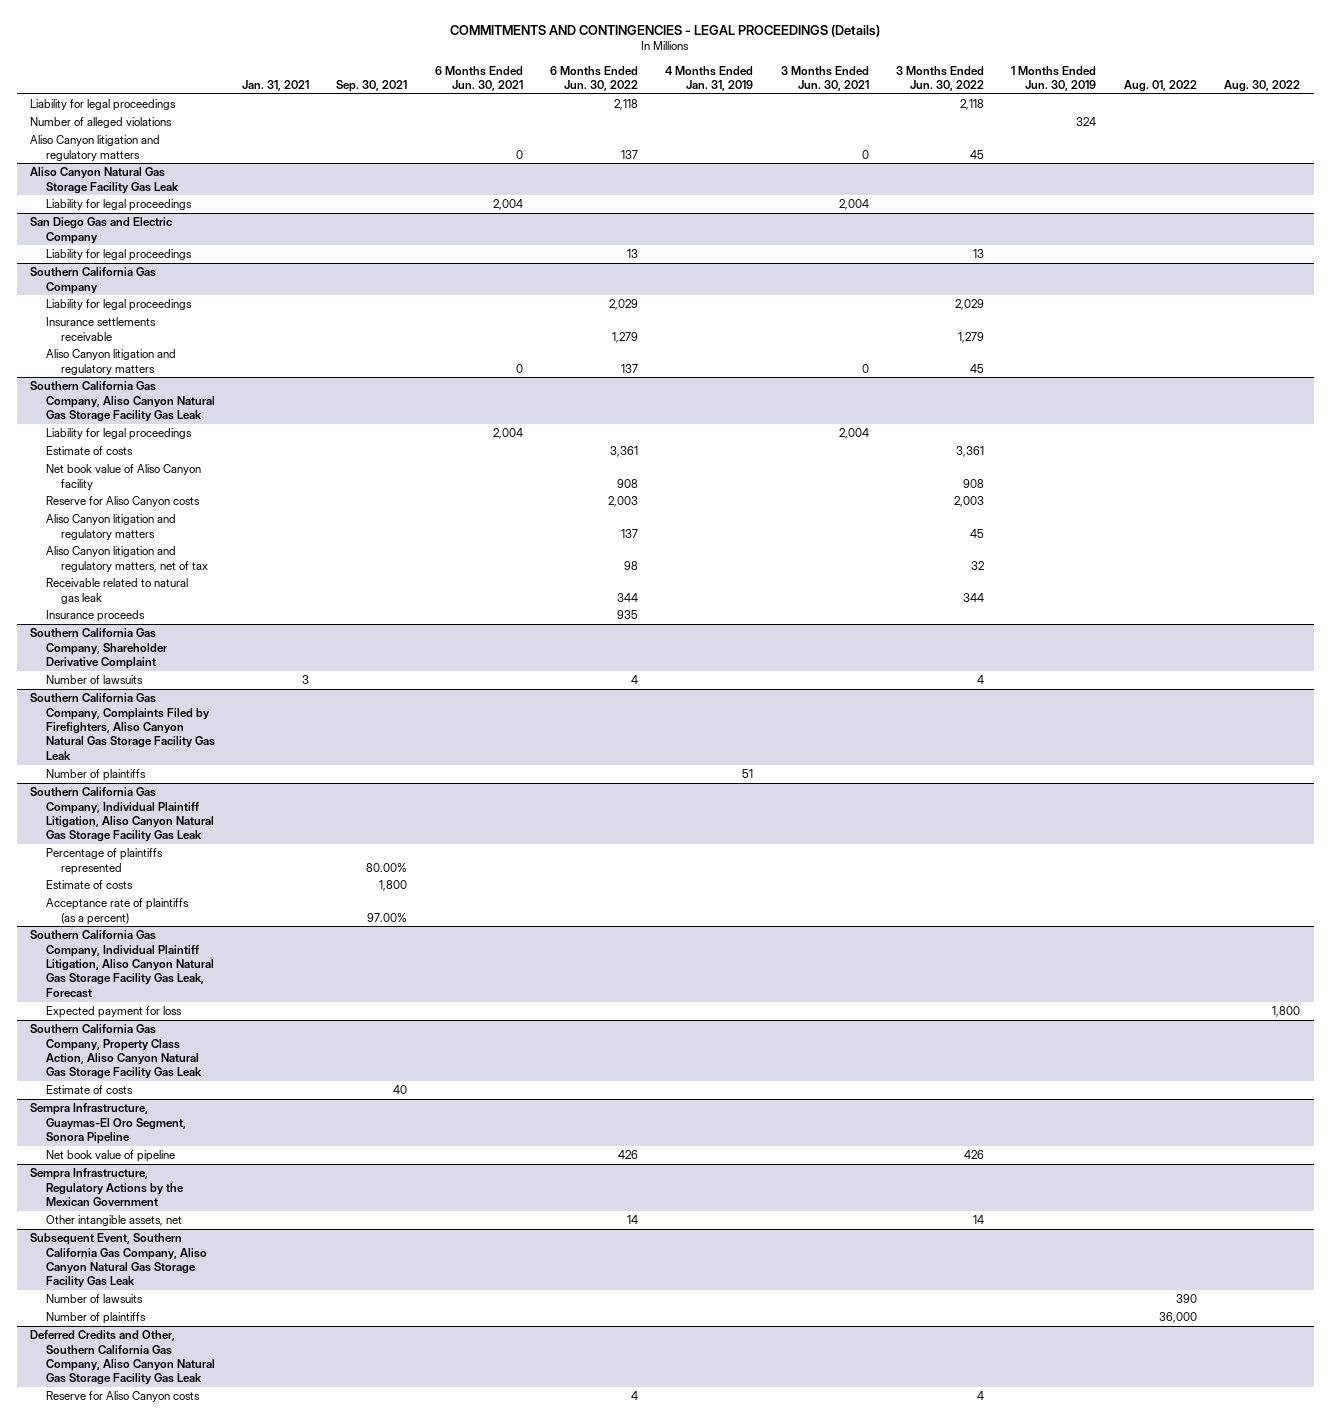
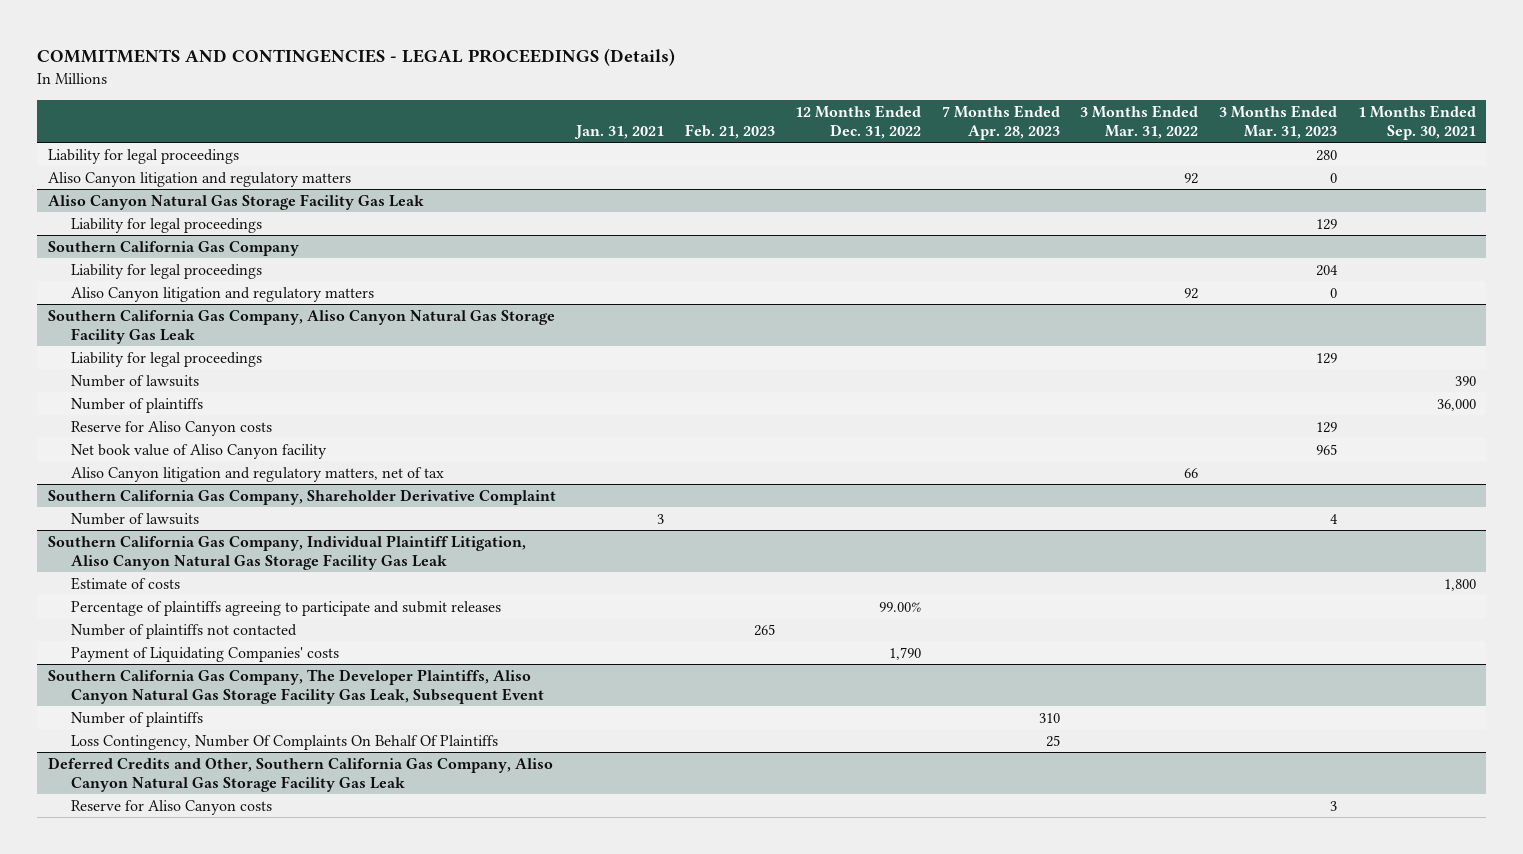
- | Jan. 31, 2021 | Sep. 30, 2021 | 6 Months Ended Jun. 30, 2021 | 6 Months Ended Jun. 30, 2022 | 4 Months Ended Jan. 31, 2019 | 3 Months Ended Jun. 30, 2021 | 3 Months Ended Jun. 30, 2022 | 1 Months Ended Jun. 30, 2019 | Aug. 01, 2022 | Aug. 30, 2022
+ | Jan. 31, 2021 | Feb. 21, 2023 | 12 Months Ended Dec. 31, 2022 | 7 Months Ended Apr. 28, 2023 | 3 Months Ended Mar. 31, 2022 | 3 Months Ended Mar. 31, 2023 | 1 Months Ended Sep. 30, 2021
- Number of alleged violations | | | | | | | | 324 | |
- San Diego Gas and Electric Company
- Liability for legal proceedings | | | | 13 | | | 13 | | |
@ Southern California Gas Company
- Insurance settlements receivable | | | | 1,279 | | | 1,279 | | |
@ Southern California Gas Company, Aliso Canyon Natural Gas Storage Facility Gas Leak
- Estimate of costs | | | | 3,361 | | | 3,361 | | |
+ Number of lawsuits | | | | | | | 390
+ Number of plaintiffs | | | | | | | 36,000
- Aliso Canyon litigation and regulatory matters | | | | 137 | | | 45 | | |
moved down: Net book value of Aliso Canyon facility | | | | | | 965 |
- Receivable related to natural gas leak | | | | 344 | | | 344 | | |
- Insurance proceeds | | | | 935 | | | | | |
- Southern California Gas Company, Complaints Filed by Firefighters, Aliso Canyon Natural Gas Storage Facility Gas Leak
- Number of plaintiffs | | | | | 51 | | | | |
@ Southern California Gas Company, Individual Plaintiff Litigation, Aliso Canyon Natural Gas Storage Facility Gas Leak
- Percentage of plaintiffs represented | | 80.00% | | | | | | | |
- Acceptance rate of plaintiffs (as a percent) | | 97.00% | | | | | | | |
- Southern California Gas Company, Individual Plaintiff Litigation, Aliso Canyon Natural Gas Storage Facility Gas Leak, Forecast
- Expected payment for loss | | | | | | | | | | 1,800
- Southern California Gas Company, Property Class Action, Aliso Canyon Natural Gas Storage Facility Gas Leak
- Estimate of costs | | 40 | | | | | | | |
- Sempra Infrastructure, Guaymas-El Oro Segment, Sonora Pipeline
- Net book value of pipeline | | | | 426 | | | 426 | | |
- Sempra Infrastructure, Regulatory Actions by the Mexican Government
- Other intangible assets, net | | | | 14 | | | 14 | | |
- Subsequent Event, Southern California Gas Company, Aliso Canyon Natural Gas Storage Facility Gas Leak
- Number of lawsuits | | | | | | | | | 390 |
@ Southern California Gas Company, Individual Plaintiff Litigation, Aliso Canyon Natural Gas Storage Facility Gas Leak
+ Percentage of plaintiffs agreeing to participate and submit releases | | | 99.00% | | | |
+ Number of plaintiffs not contacted | | 265 | | | | |
+ Payment of Liquidating Companies' costs | | | 1,790 | | | |
+ Southern California Gas Company, The Developer Plaintiffs, Aliso Canyon Natural Gas Storage Facility Gas Leak, Subsequent Event
+ Loss Contingency, Number Of Complaints On Behalf Of Plaintiffs | | | | 25 | | |

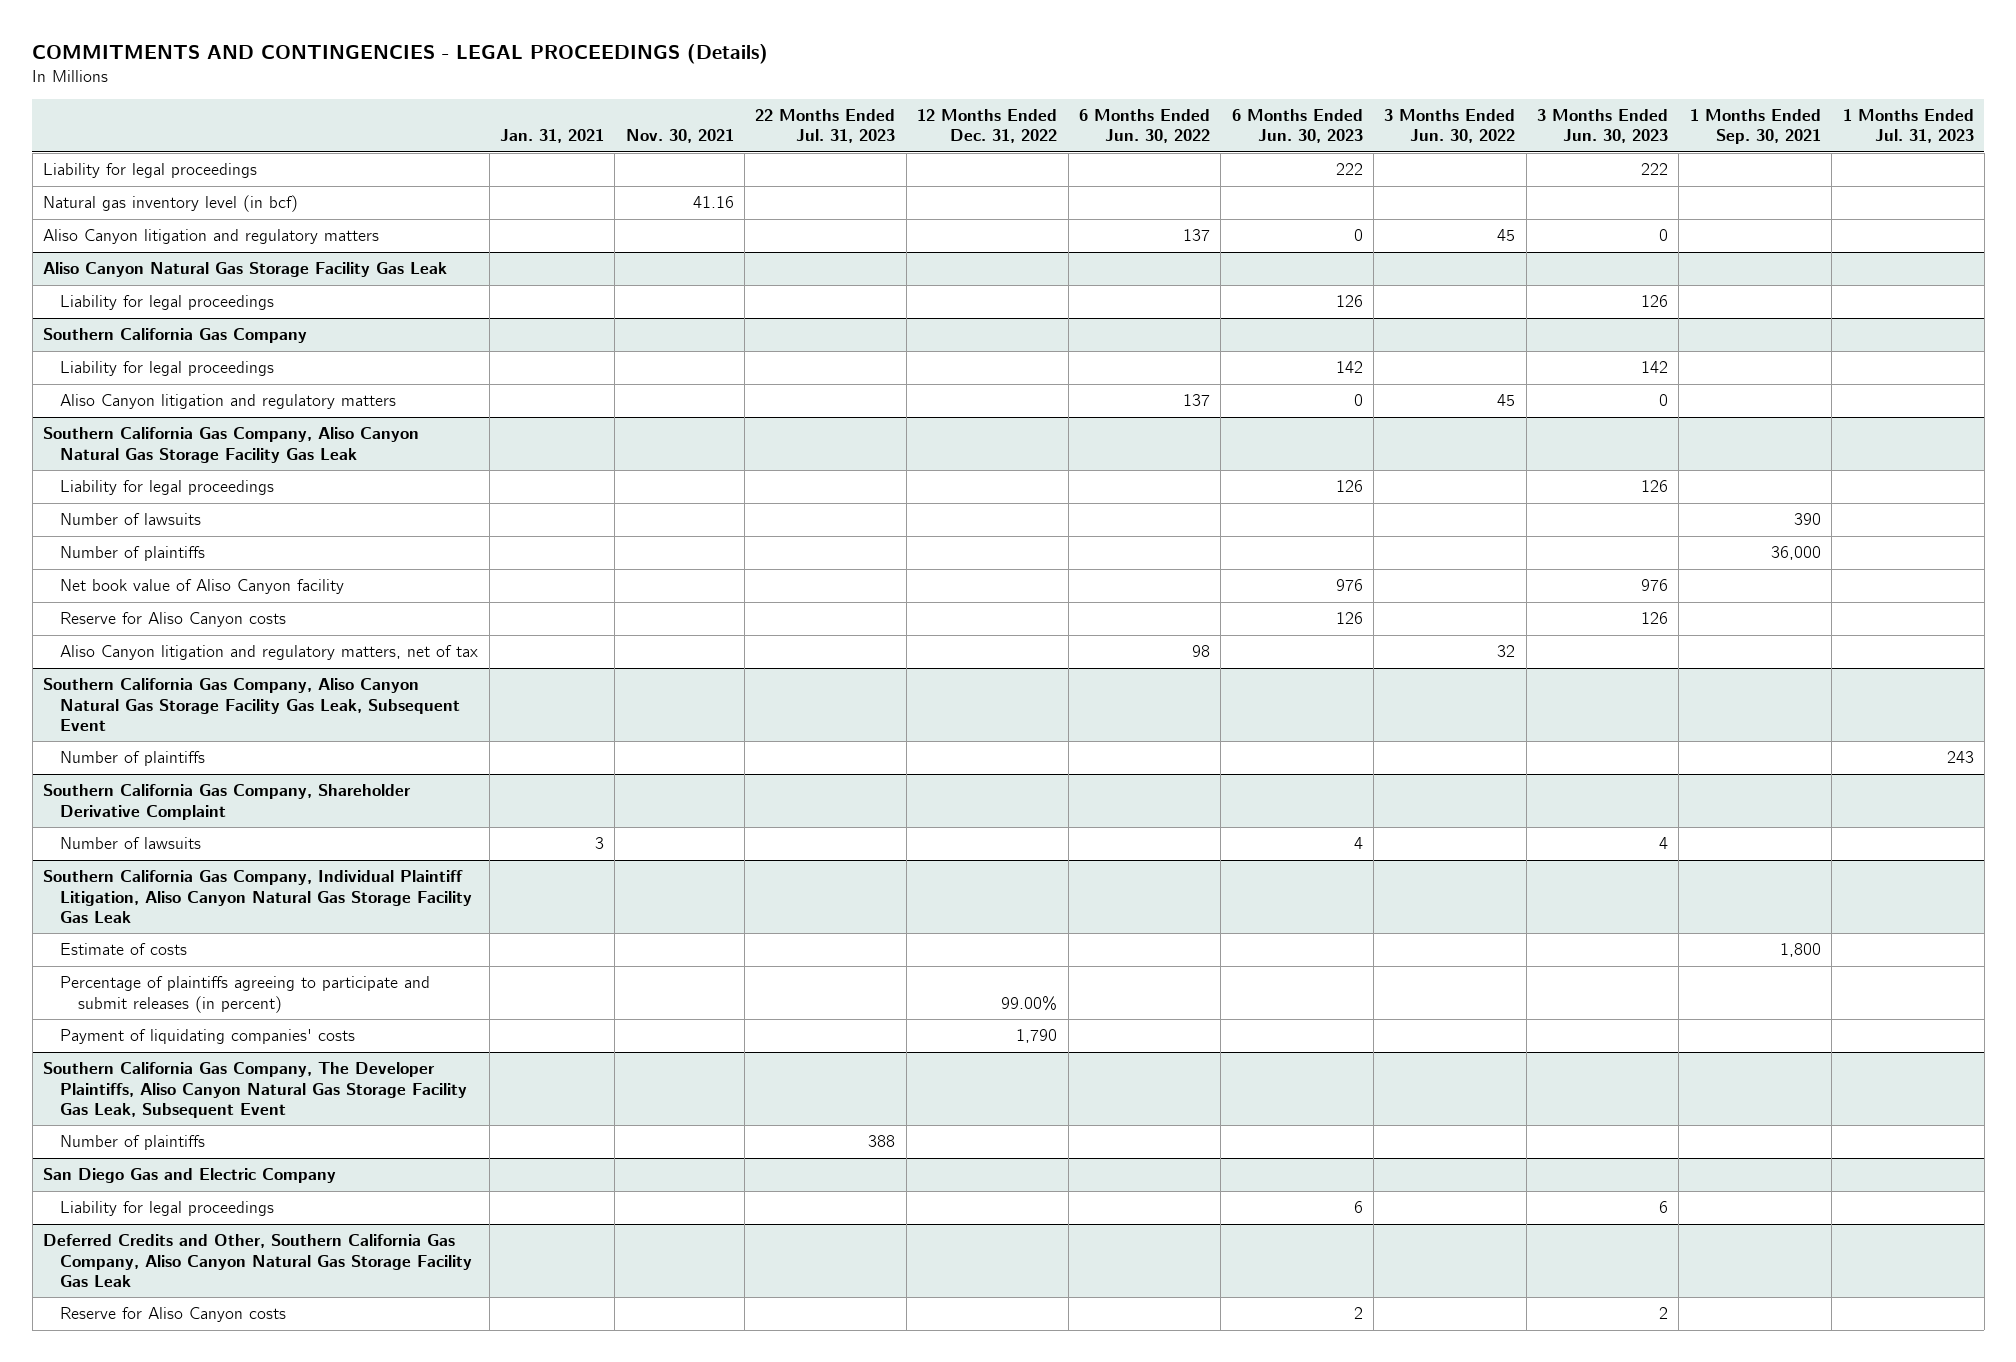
- | Jan. 31, 2021 | Feb. 21, 2023 | 12 Months Ended Dec. 31, 2022 | 7 Months Ended Apr. 28, 2023 | 3 Months Ended Mar. 31, 2022 | 3 Months Ended Mar. 31, 2023 | 1 Months Ended Sep. 30, 2021
+ | Jan. 31, 2021 | Nov. 30, 2021 | 22 Months Ended Jul. 31, 2023 | 12 Months Ended Dec. 31, 2022 | 6 Months Ended Jun. 30, 2022 | 6 Months Ended Jun. 30, 2023 | 3 Months Ended Jun. 30, 2022 | 3 Months Ended Jun. 30, 2023 | 1 Months Ended Sep. 30, 2021 | 1 Months Ended Jul. 31, 2023
+ Natural gas inventory level (in bcf) | | 41.16 | | | | | | | |
@ Southern California Gas Company, Aliso Canyon Natural Gas Storage Facility Gas Leak
moved down: Reserve for Aliso Canyon costs | | | | | | 126 | | 126 | |
+ Southern California Gas Company, Aliso Canyon Natural Gas Storage Facility Gas Leak, Subsequent Event
+ Number of plaintiffs | | | | | | | | | | 243
@ Southern California Gas Company, Individual Plaintiff Litigation, Aliso Canyon Natural Gas Storage Facility Gas Leak
- Percentage of plaintiffs agreeing to participate and submit releases | | | 99.00% | | | |
- Number of plaintiffs not contacted | | 265 | | | | |
- Payment of Liquidating Companies' costs | | | 1,790 | | | |
+ Percentage of plaintiffs agreeing to participate and submit releases (in percent) | | | | 99.00% | | | | | |
+ Payment of liquidating companies' costs | | | | 1,790 | | | | | |
@ Southern California Gas Company, The Developer Plaintiffs, Aliso Canyon Natural Gas Storage Facility Gas Leak, Subsequent Event
- Loss Contingency, Number Of Complaints On Behalf Of Plaintiffs | | | | 25 | | |
+ San Diego Gas and Electric Company
+ Liability for legal proceedings | | | | | | 6 | | 6 | |

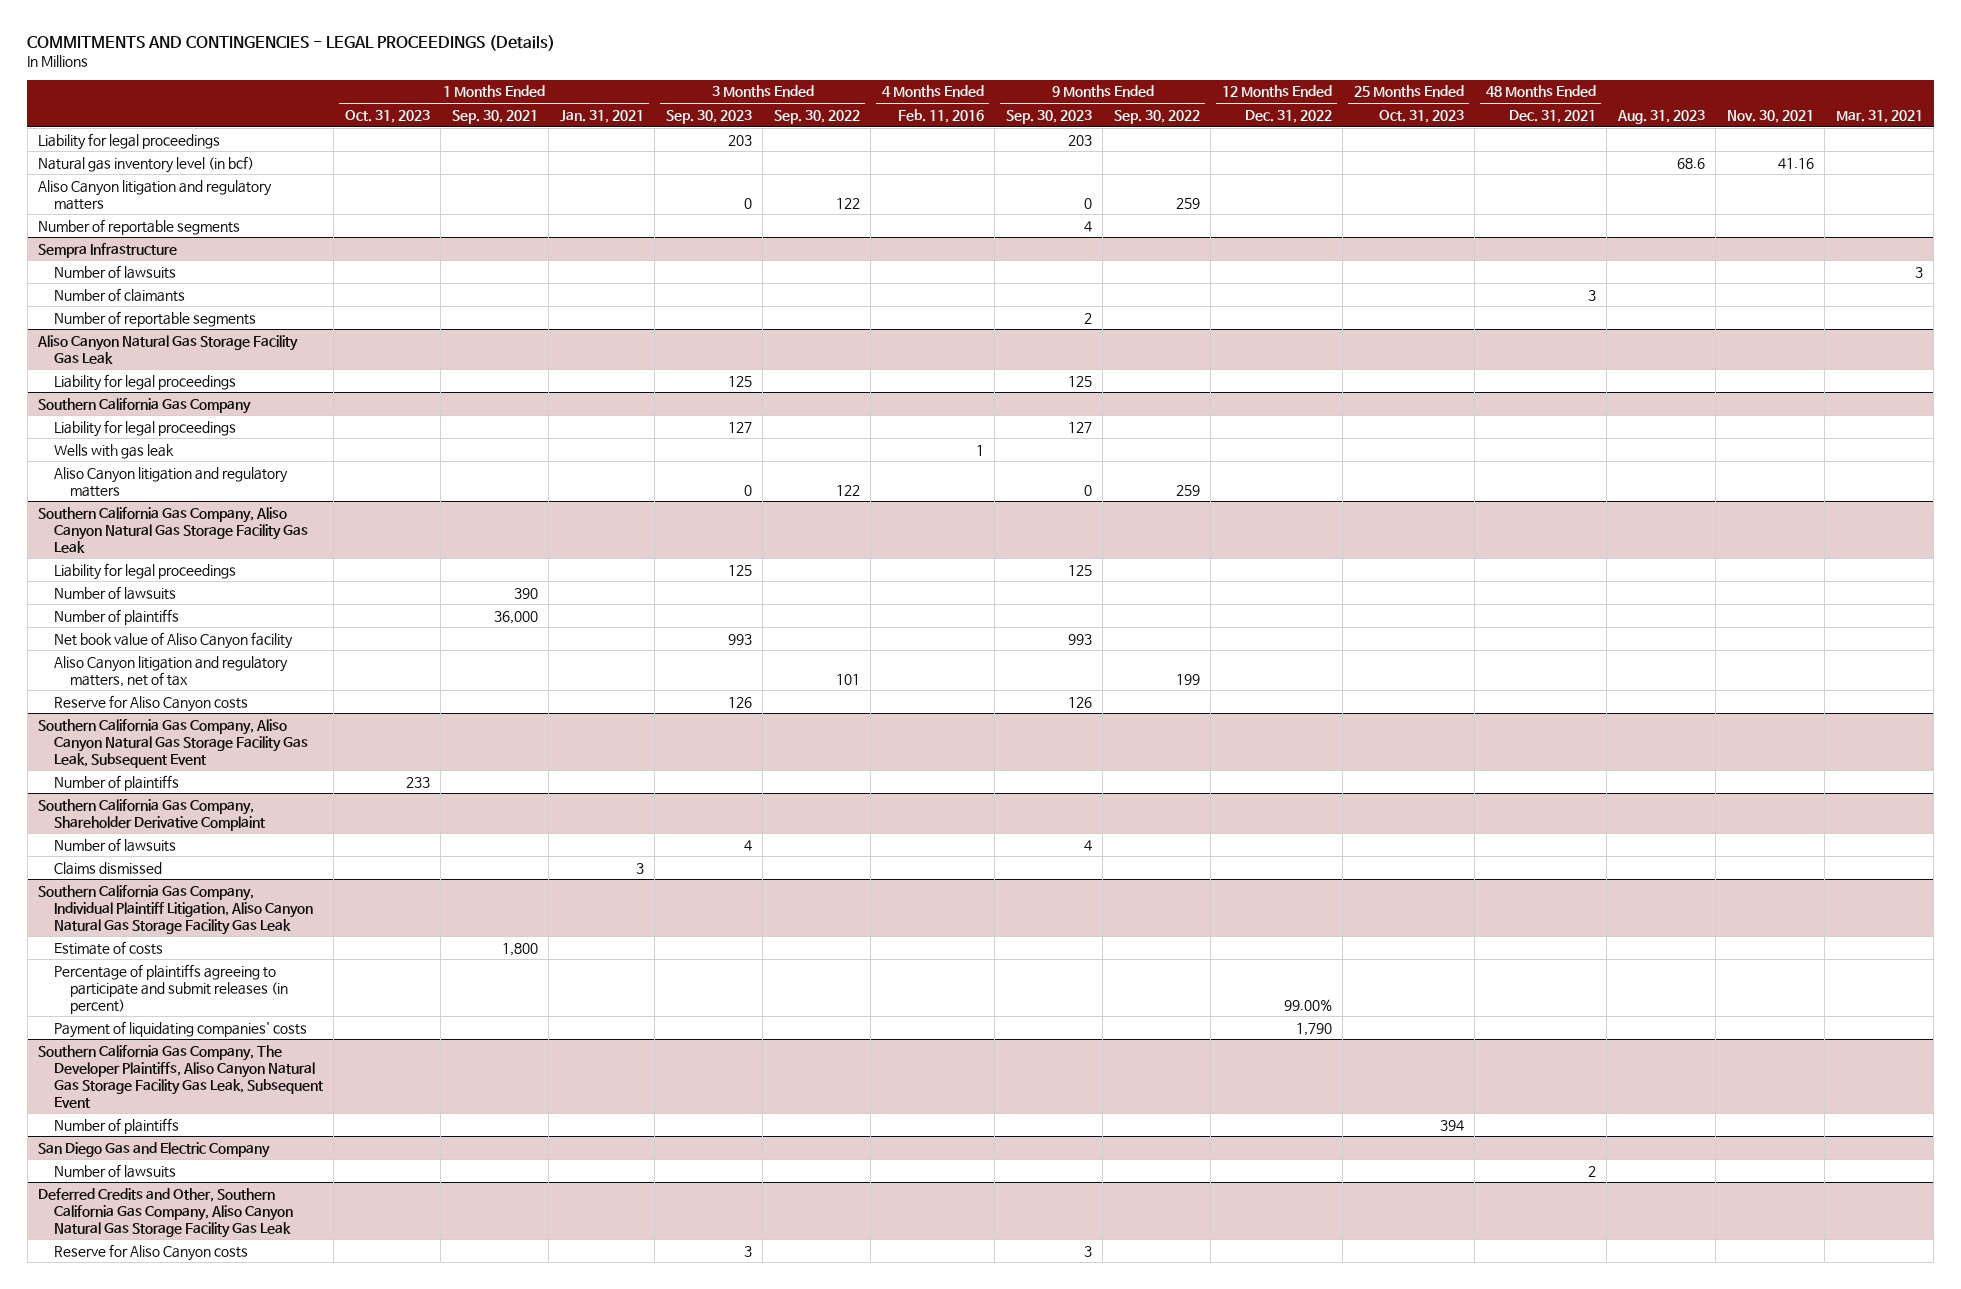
- | Jan. 31, 2021 | Nov. 30, 2021 | 22 Months Ended Jul. 31, 2023 | 12 Months Ended Dec. 31, 2022 | 6 Months Ended Jun. 30, 2022 | 6 Months Ended Jun. 30, 2023 | 3 Months Ended Jun. 30, 2022 | 3 Months Ended Jun. 30, 2023 | 1 Months Ended Sep. 30, 2021 | 1 Months Ended Jul. 31, 2023
+ | 1 Months Ended Oct. 31, 2023 | 1 Months Ended Sep. 30, 2021 | 1 Months Ended Jan. 31, 2021 | 3 Months Ended Sep. 30, 2023 | 3 Months Ended Sep. 30, 2022 | 4 Months Ended Feb. 11, 2016 | 9 Months Ended Sep. 30, 2023 | 9 Months Ended Sep. 30, 2022 | 12 Months Ended Dec. 31, 2022 | 25 Months Ended Oct. 31, 2023 | 48 Months Ended Dec. 31, 2021 | Aug. 31, 2023 | Nov. 30, 2021 | Mar. 31, 2021
+ Number of reportable segments | | | | | | | 4 | | | | | | |
+ Sempra Infrastructure
+ Number of lawsuits | | | | | | | | | | | | | | 3
+ Number of claimants | | | | | | | | | | | 3 | | |
+ Number of reportable segments | | | | | | | 2 | | | | | | |
@ Southern California Gas Company
+ Wells with gas leak | | | | | | 1 | | | | | | | |
@ Southern California Gas Company, Aliso Canyon Natural Gas Storage Facility Gas Leak
moved down: Reserve for Aliso Canyon costs | | | | 126 | | | 126 | | | | | | |
@ Southern California Gas Company, Shareholder Derivative Complaint
+ Claims dismissed | | | 3 | | | | | | | | | | |
@ San Diego Gas and Electric Company
- Liability for legal proceedings | | | | | | 6 | | 6 | |
+ Number of lawsuits | | | | | | | | | | | 2 | | |

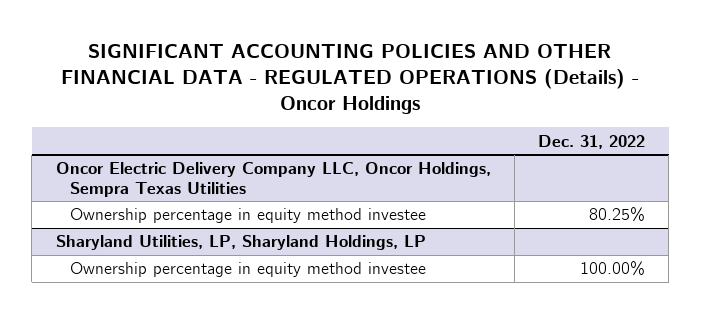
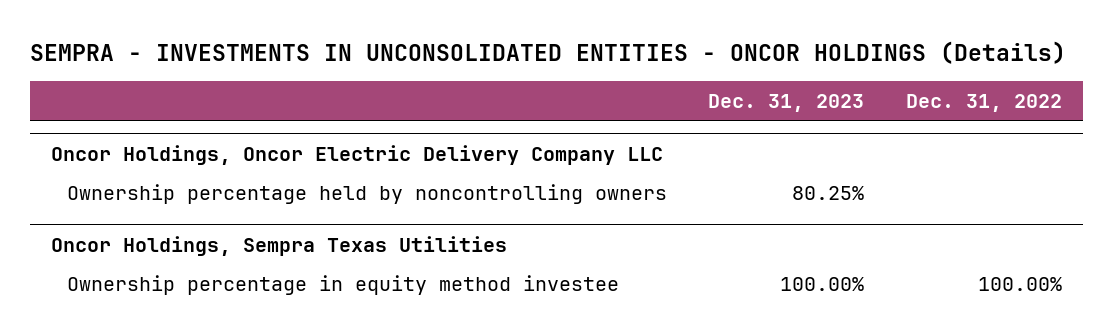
- SIGNIFICANT ACCOUNTING POLICIES AND OTHER FINANCIAL DATA - REGULATED OPERATIONS (Details) - Oncor Holdings
+ SEMPRA - INVESTMENTS IN UNCONSOLIDATED ENTITIES - ONCOR HOLDINGS (Details)
- | Dec. 31, 2022
+ | Dec. 31, 2023 | Dec. 31, 2022
- Oncor Electric Delivery Company LLC, Oncor Holdings, Sempra Texas Utilities
- Ownership percentage in equity method investee | 80.25%
- Sharyland Utilities, LP, Sharyland Holdings, LP
+ Oncor Holdings, Oncor Electric Delivery Company LLC
+ Ownership percentage held by noncontrolling owners | 80.25% |
+ Oncor Holdings, Sempra Texas Utilities

